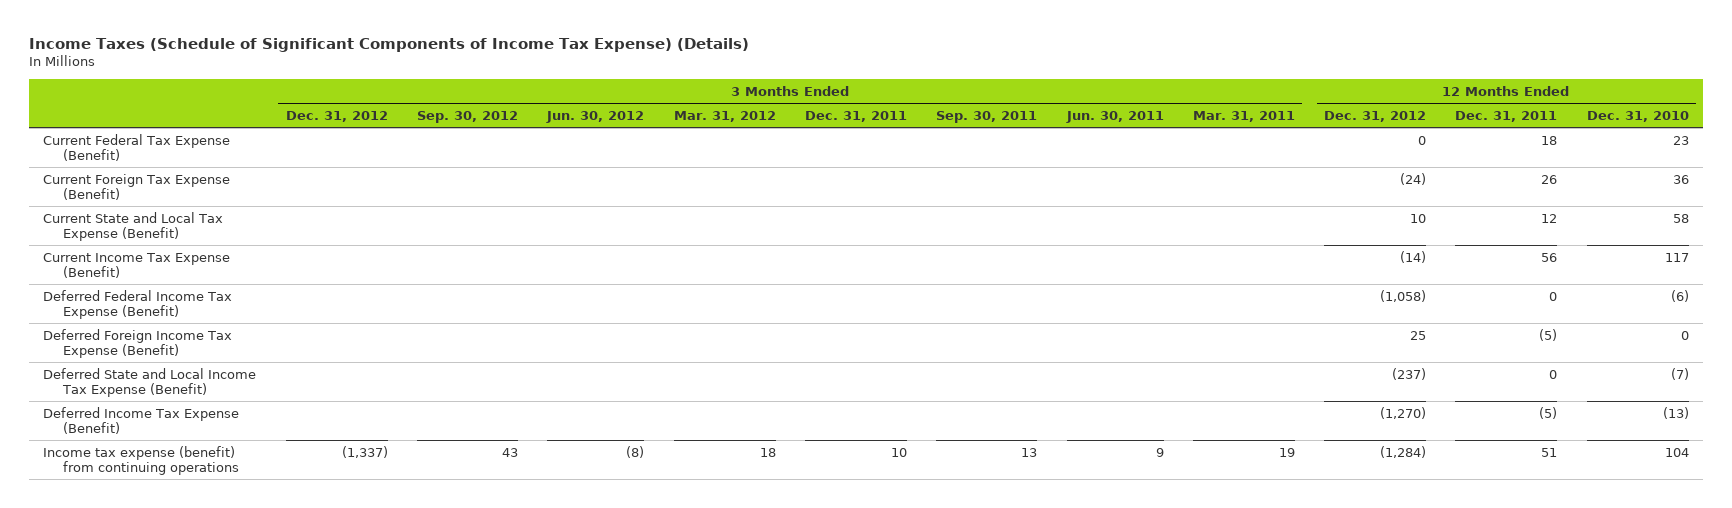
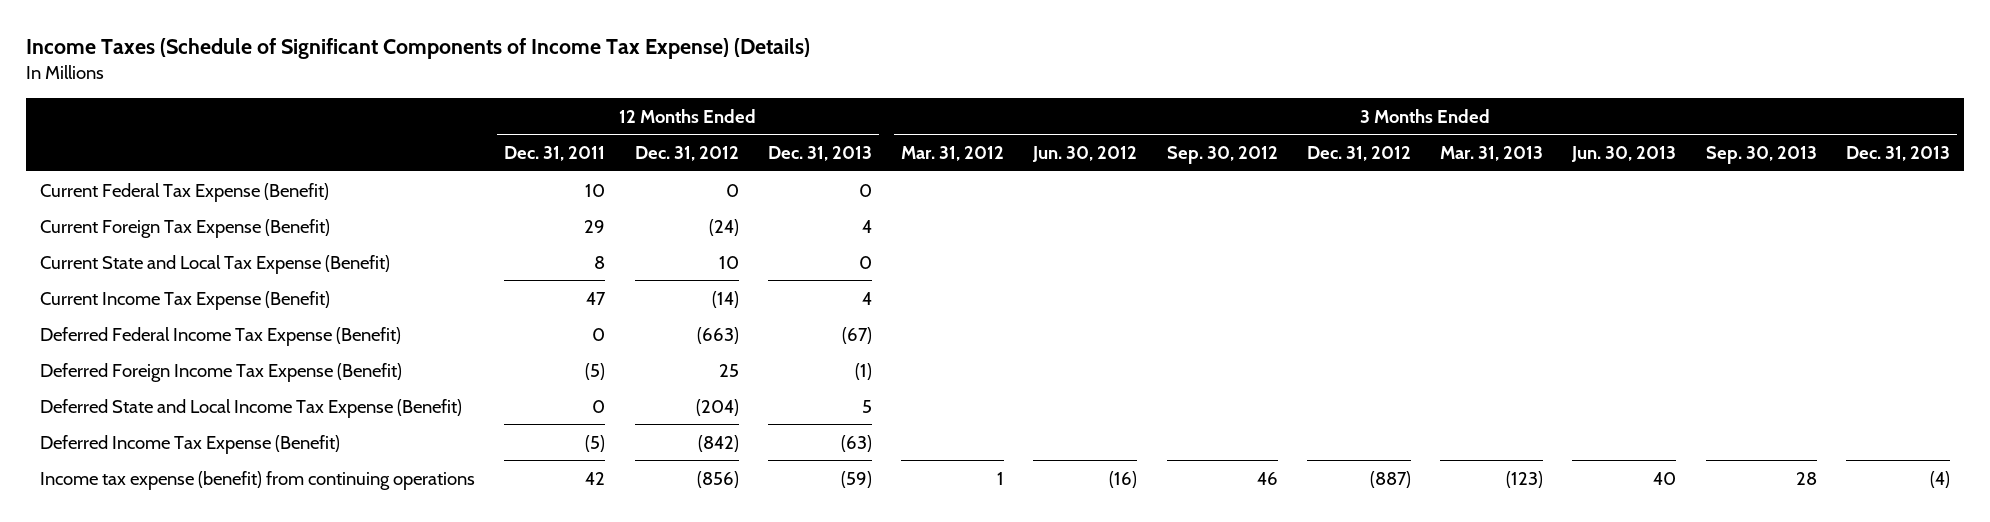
- | 3 Months Ended Dec. 31, 2012 | 3 Months Ended Sep. 30, 2012 | 3 Months Ended Jun. 30, 2012 | 3 Months Ended Mar. 31, 2012 | 3 Months Ended Dec. 31, 2011 | 3 Months Ended Sep. 30, 2011 | 3 Months Ended Jun. 30, 2011 | 3 Months Ended Mar. 31, 2011 | 12 Months Ended Dec. 31, 2012 | 12 Months Ended Dec. 31, 2011 | 12 Months Ended Dec. 31, 2010
+ | 12 Months Ended Dec. 31, 2011 | 12 Months Ended Dec. 31, 2012 | 12 Months Ended Dec. 31, 2013 | 3 Months Ended Mar. 31, 2012 | 3 Months Ended Jun. 30, 2012 | 3 Months Ended Sep. 30, 2012 | 3 Months Ended Dec. 31, 2012 | 3 Months Ended Mar. 31, 2013 | 3 Months Ended Jun. 30, 2013 | 3 Months Ended Sep. 30, 2013 | 3 Months Ended Dec. 31, 2013
- Current Federal Tax Expense (Benefit) | | | | | | | | | 0 | 18 | 23
- Current Foreign Tax Expense (Benefit) | | | | | | | | | (24) | 26 | 36
- Current State and Local Tax Expense (Benefit) | | | | | | | | | 10 | 12 | 58
- Current Income Tax Expense (Benefit) | | | | | | | | | (14) | 56 | 117
- Deferred Federal Income Tax Expense (Benefit) | | | | | | | | | (1,058) | 0 | (6)
+ Current Federal Tax Expense (Benefit) | 10 | 0 | 0 | | | | | | | |
+ Current Foreign Tax Expense (Benefit) | 29 | (24) | 4 | | | | | | | |
+ Current State and Local Tax Expense (Benefit) | 8 | 10 | 0 | | | | | | | |
+ Current Income Tax Expense (Benefit) | 47 | (14) | 4 | | | | | | | |
+ Deferred Federal Income Tax Expense (Benefit) | 0 | (663) | (67) | | | | | | | |
- Deferred State and Local Income Tax Expense (Benefit) | | | | | | | | | (237) | 0 | (7)
- Deferred Income Tax Expense (Benefit) | | | | | | | | | (1,270) | (5) | (13)
- Income tax expense (benefit) from continuing operations | (1,337) | 43 | (8) | 18 | 10 | 13 | 9 | 19 | (1,284) | 51 | 104
+ Deferred State and Local Income Tax Expense (Benefit) | 0 | (204) | 5 | | | | | | | |
+ Deferred Income Tax Expense (Benefit) | (5) | (842) | (63) | | | | | | | |
+ Income tax expense (benefit) from continuing operations | 42 | (856) | (59) | 1 | (16) | 46 | (887) | (123) | 40 | 28 | (4)

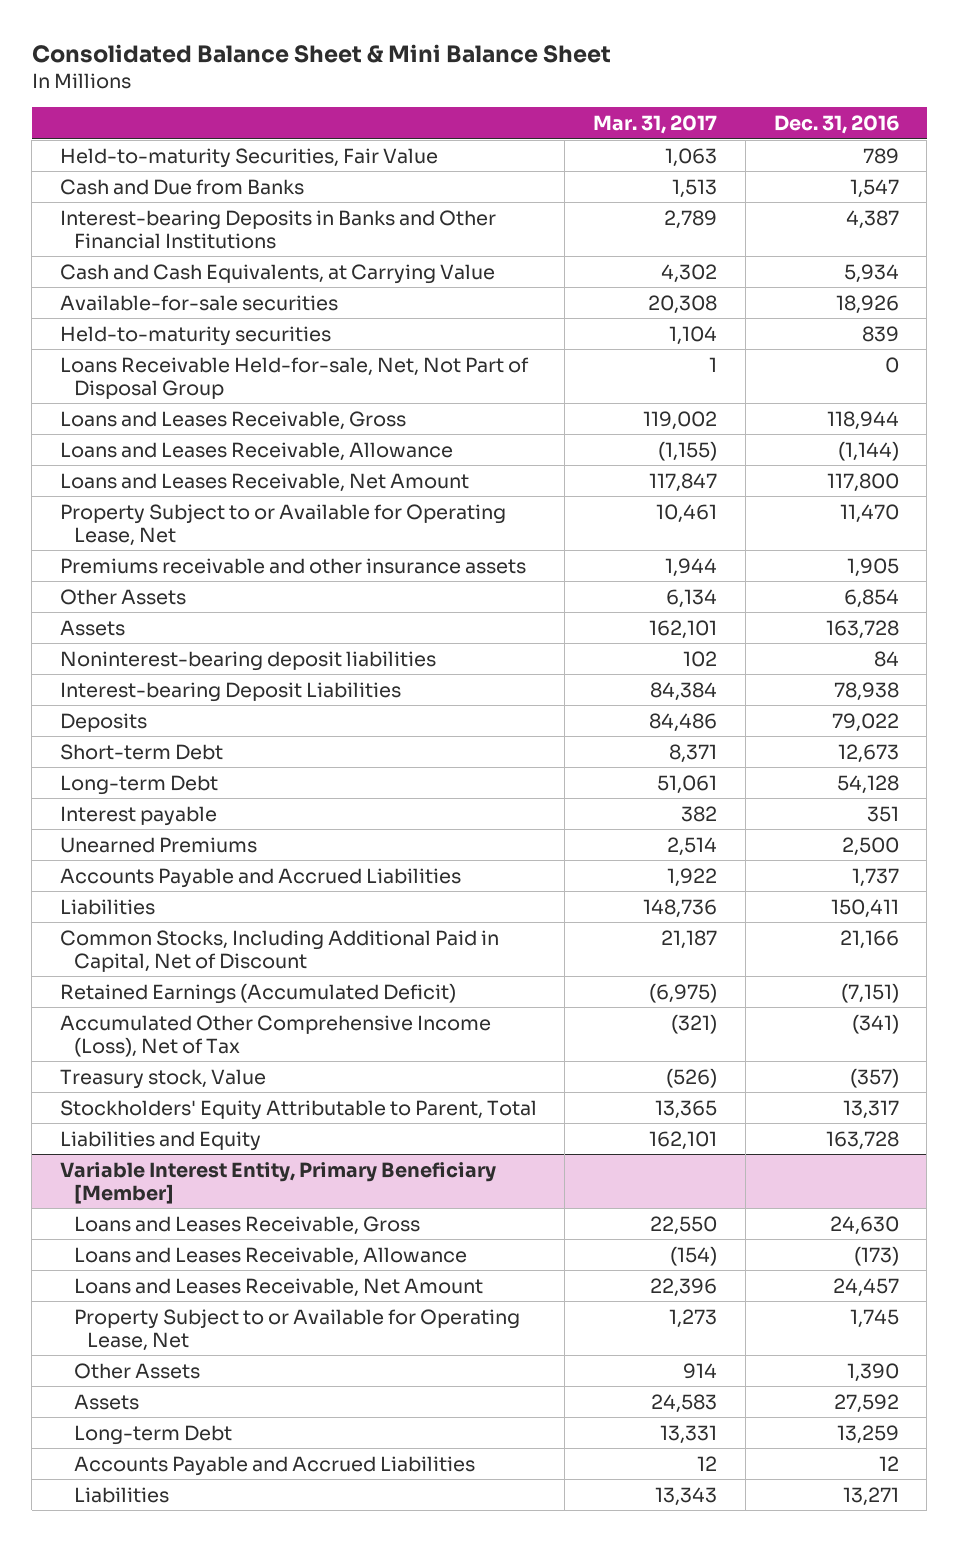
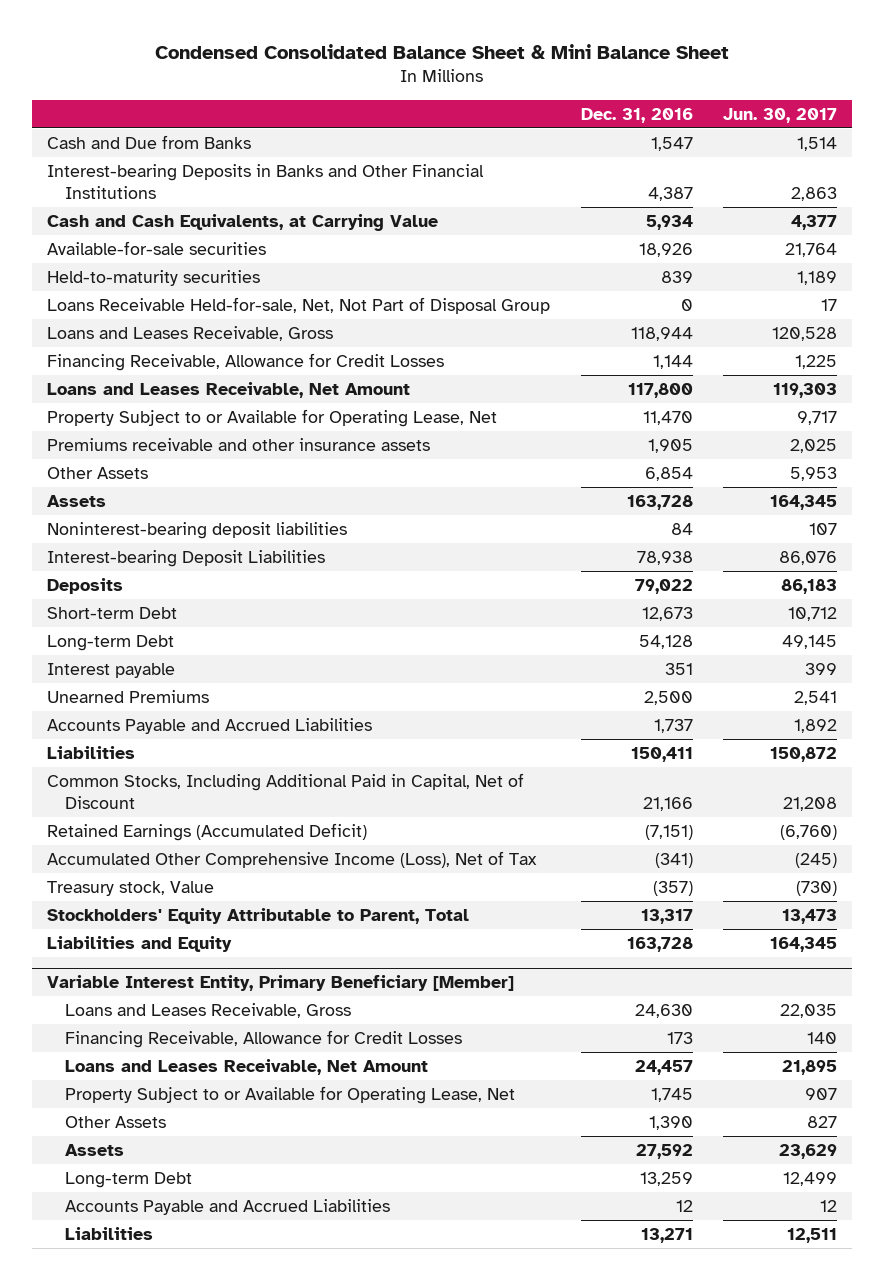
- Consolidated Balance Sheet & Mini Balance Sheet
+ Condensed Consolidated Balance Sheet & Mini Balance Sheet
- | Mar. 31, 2017 | Dec. 31, 2016
+ | Dec. 31, 2016 | Jun. 30, 2017
- Held-to-maturity Securities, Fair Value | 1,063 | 789
- Loans and Leases Receivable, Allowance | (1,155) | (1,144)
+ Financing Receivable, Allowance for Credit Losses | 1,144 | 1,225
@ Variable Interest Entity, Primary Beneficiary [Member]
- Loans and Leases Receivable, Allowance | (154) | (173)
+ Financing Receivable, Allowance for Credit Losses | 173 | 140

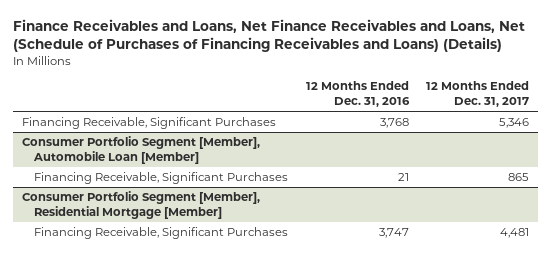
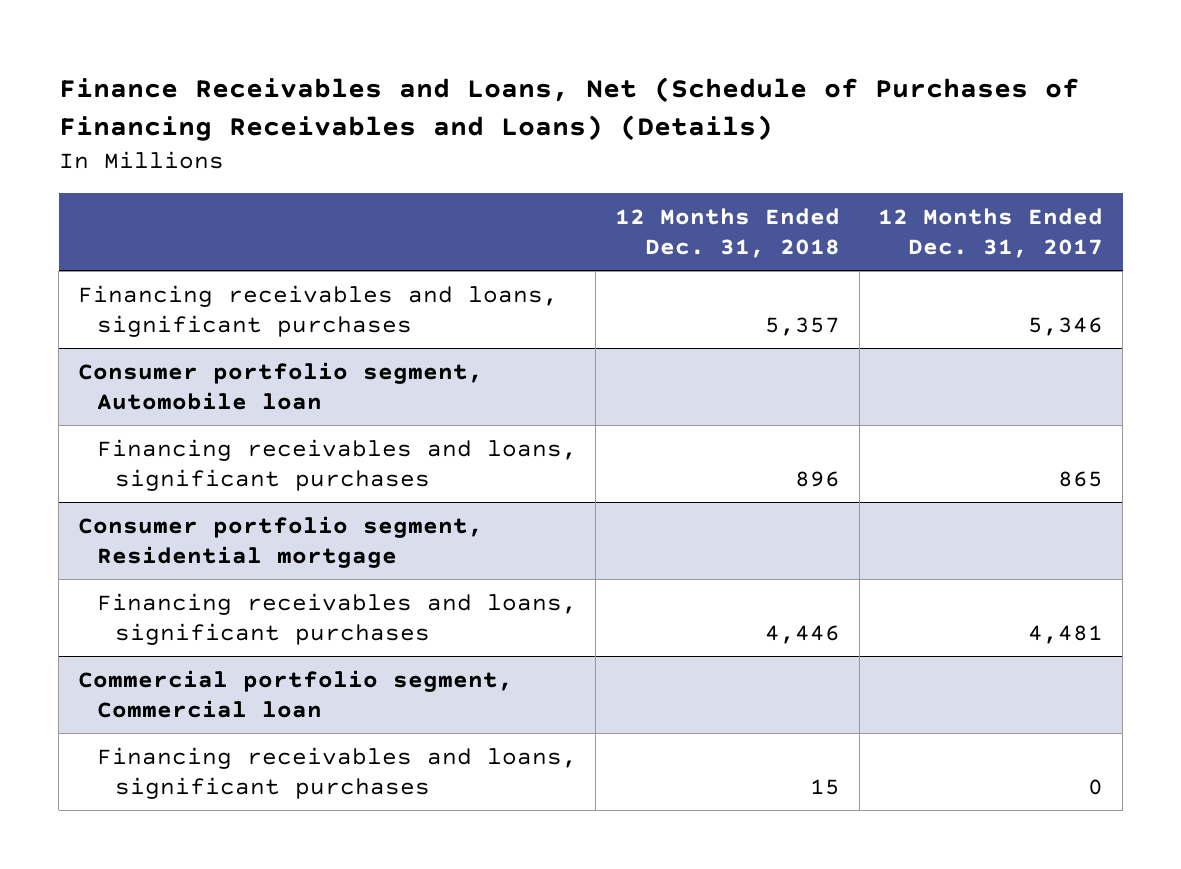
- Finance Receivables and Loans, Net Finance Receivables and Loans, Net (Schedule of Purchases of Financing Receivables and Loans) (Details)
+ Finance Receivables and Loans, Net (Schedule of Purchases of Financing Receivables and Loans) (Details)
- | 12 Months Ended Dec. 31, 2016 | 12 Months Ended Dec. 31, 2017
+ | 12 Months Ended Dec. 31, 2018 | 12 Months Ended Dec. 31, 2017
- Financing Receivable, Significant Purchases | 3,768 | 5,346
- Consumer Portfolio Segment [Member], Automobile Loan [Member]
- Financing Receivable, Significant Purchases | 21 | 865
- Consumer Portfolio Segment [Member], Residential Mortgage [Member]
- Financing Receivable, Significant Purchases | 3,747 | 4,481
+ Financing receivables and loans, significant purchases | 5,357 | 5,346
+ Consumer portfolio segment, Automobile loan
+ Financing receivables and loans, significant purchases | 896 | 865
+ Consumer portfolio segment, Residential mortgage
+ Financing receivables and loans, significant purchases | 4,446 | 4,481
+ Commercial portfolio segment, Commercial loan
+ Financing receivables and loans, significant purchases | 15 | 0

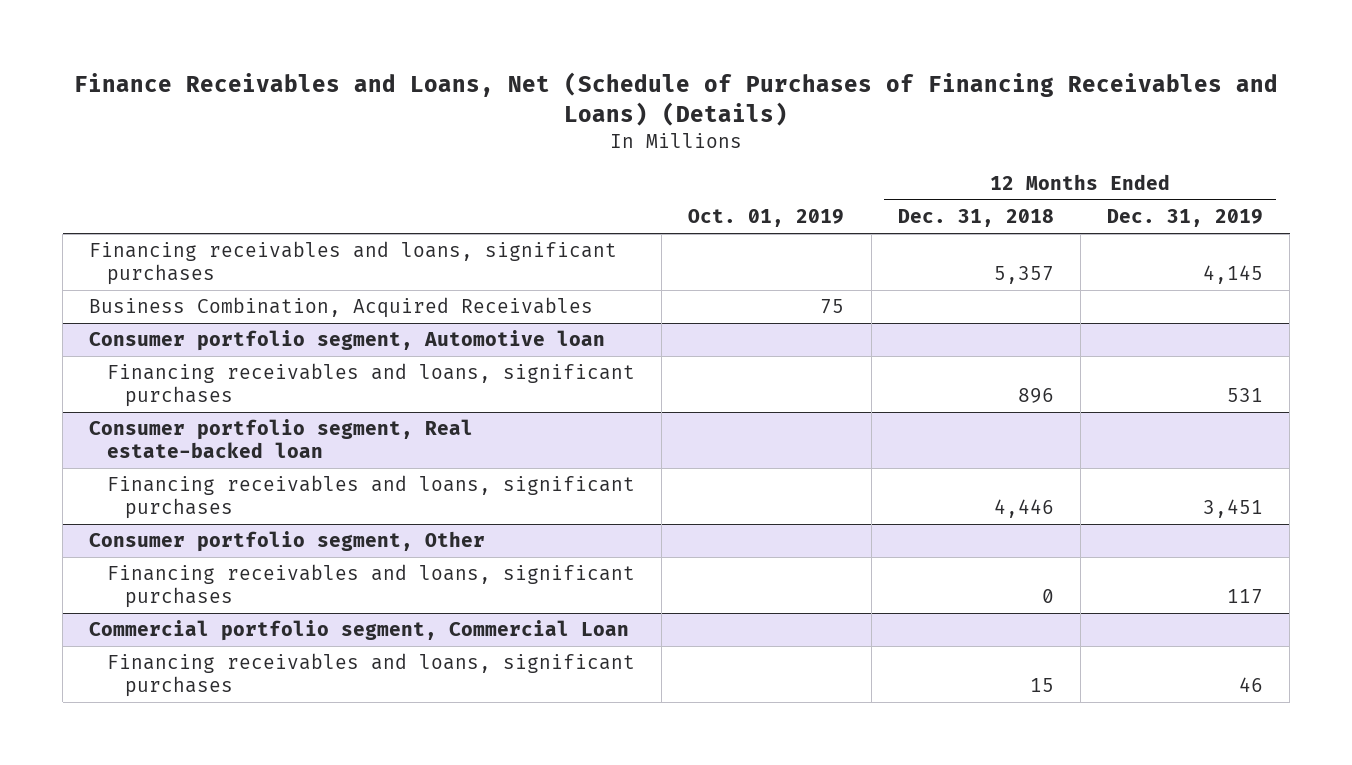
- | 12 Months Ended Dec. 31, 2018 | 12 Months Ended Dec. 31, 2017
+ | Oct. 01, 2019 | 12 Months Ended Dec. 31, 2018 | 12 Months Ended Dec. 31, 2019
- Consumer portfolio segment, Automobile loan
+ Business Combination, Acquired Receivables | 75 | |
+ Consumer portfolio segment, Automotive loan
- Consumer portfolio segment, Residential mortgage
+ Consumer portfolio segment, Real estate-backed loan
- Commercial portfolio segment, Commercial loan
+ Consumer portfolio segment, Other
+ Financing receivables and loans, significant purchases | | 0 | 117
+ Commercial portfolio segment, Commercial Loan

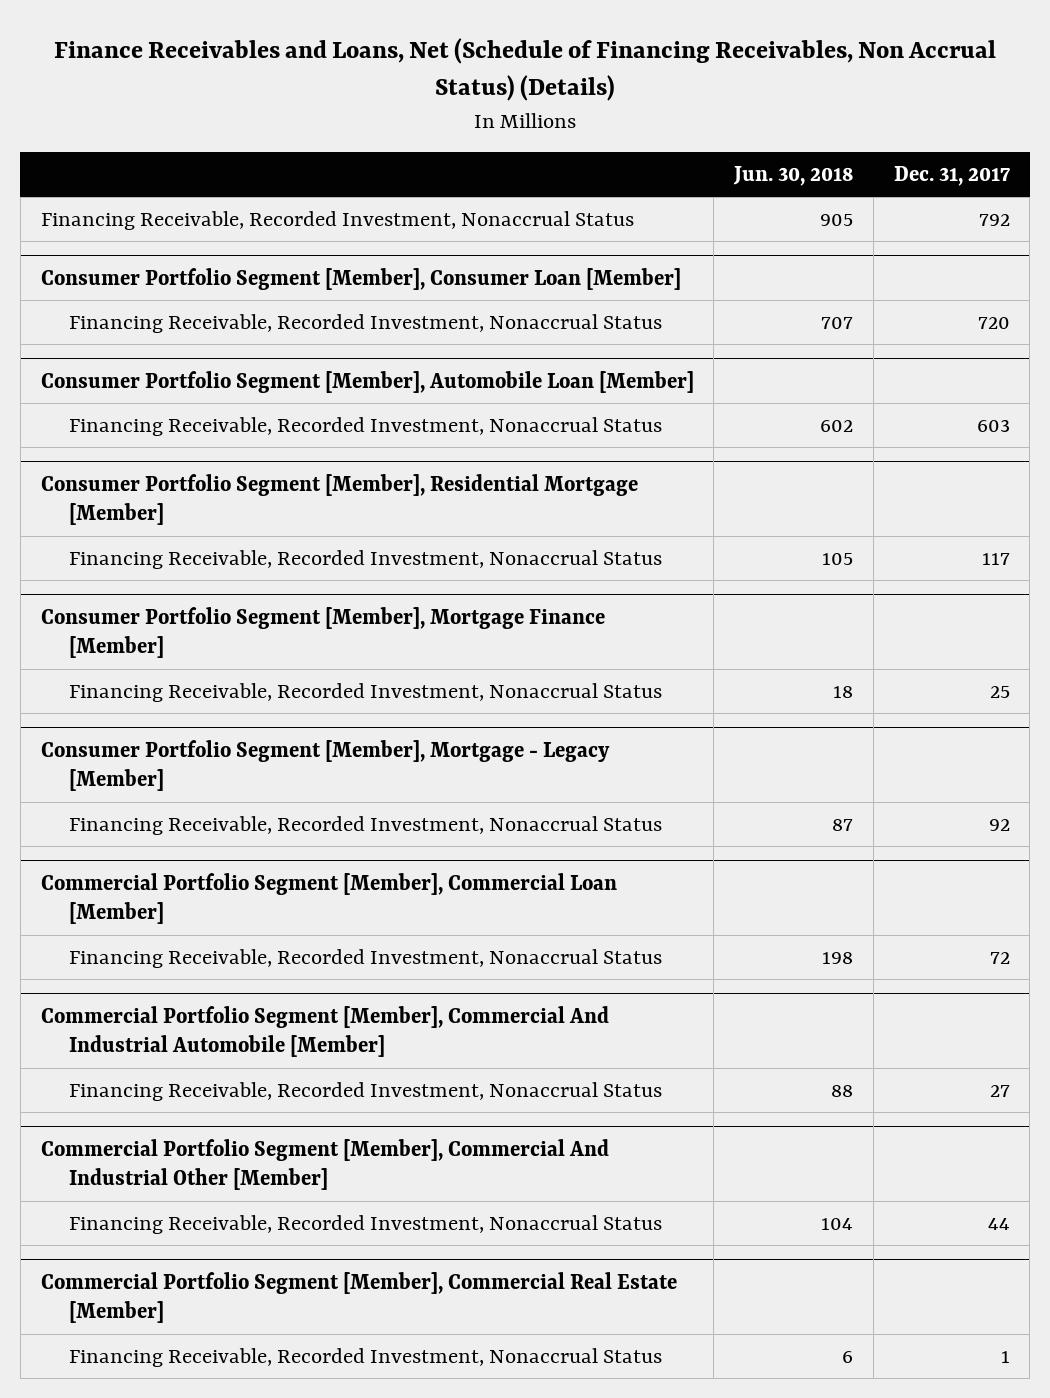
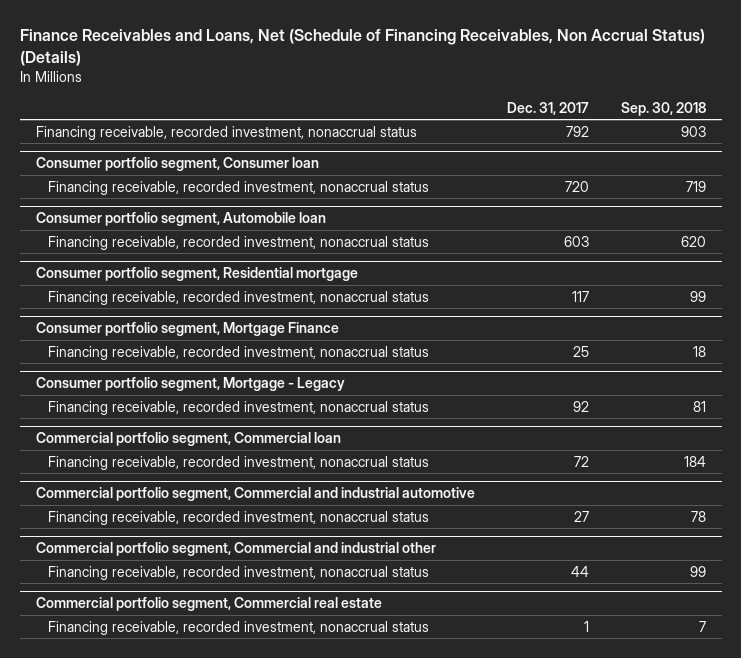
- | Jun. 30, 2018 | Dec. 31, 2017
+ | Dec. 31, 2017 | Sep. 30, 2018
- Financing Receivable, Recorded Investment, Nonaccrual Status | 905 | 792
- Consumer Portfolio Segment [Member], Consumer Loan [Member]
- Financing Receivable, Recorded Investment, Nonaccrual Status | 707 | 720
- Consumer Portfolio Segment [Member], Automobile Loan [Member]
- Financing Receivable, Recorded Investment, Nonaccrual Status | 602 | 603
- Consumer Portfolio Segment [Member], Residential Mortgage [Member]
- Financing Receivable, Recorded Investment, Nonaccrual Status | 105 | 117
- Consumer Portfolio Segment [Member], Mortgage Finance [Member]
- Financing Receivable, Recorded Investment, Nonaccrual Status | 18 | 25
- Consumer Portfolio Segment [Member], Mortgage - Legacy [Member]
- Financing Receivable, Recorded Investment, Nonaccrual Status | 87 | 92
- Commercial Portfolio Segment [Member], Commercial Loan [Member]
- Financing Receivable, Recorded Investment, Nonaccrual Status | 198 | 72
- Commercial Portfolio Segment [Member], Commercial And Industrial Automobile [Member]
- Financing Receivable, Recorded Investment, Nonaccrual Status | 88 | 27
- Commercial Portfolio Segment [Member], Commercial And Industrial Other [Member]
- Financing Receivable, Recorded Investment, Nonaccrual Status | 104 | 44
- Commercial Portfolio Segment [Member], Commercial Real Estate [Member]
- Financing Receivable, Recorded Investment, Nonaccrual Status | 6 | 1
+ Financing receivable, recorded investment, nonaccrual status | 792 | 903
+ Consumer portfolio segment, Consumer loan
+ Financing receivable, recorded investment, nonaccrual status | 720 | 719
+ Consumer portfolio segment, Automobile loan
+ Financing receivable, recorded investment, nonaccrual status | 603 | 620
+ Consumer portfolio segment, Residential mortgage
+ Financing receivable, recorded investment, nonaccrual status | 117 | 99
+ Consumer portfolio segment, Mortgage Finance
+ Financing receivable, recorded investment, nonaccrual status | 25 | 18
+ Consumer portfolio segment, Mortgage - Legacy
+ Financing receivable, recorded investment, nonaccrual status | 92 | 81
+ Commercial portfolio segment, Commercial loan
+ Financing receivable, recorded investment, nonaccrual status | 72 | 184
+ Commercial portfolio segment, Commercial and industrial automotive
+ Financing receivable, recorded investment, nonaccrual status | 27 | 78
+ Commercial portfolio segment, Commercial and industrial other
+ Financing receivable, recorded investment, nonaccrual status | 44 | 99
+ Commercial portfolio segment, Commercial real estate
+ Financing receivable, recorded investment, nonaccrual status | 1 | 7

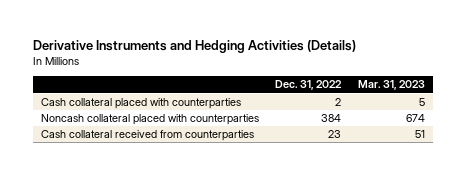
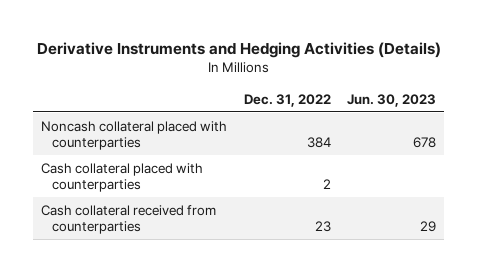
- | Dec. 31, 2022 | Mar. 31, 2023
+ | Dec. 31, 2022 | Jun. 30, 2023
moved down: Cash collateral placed with counterparties | 2 |

